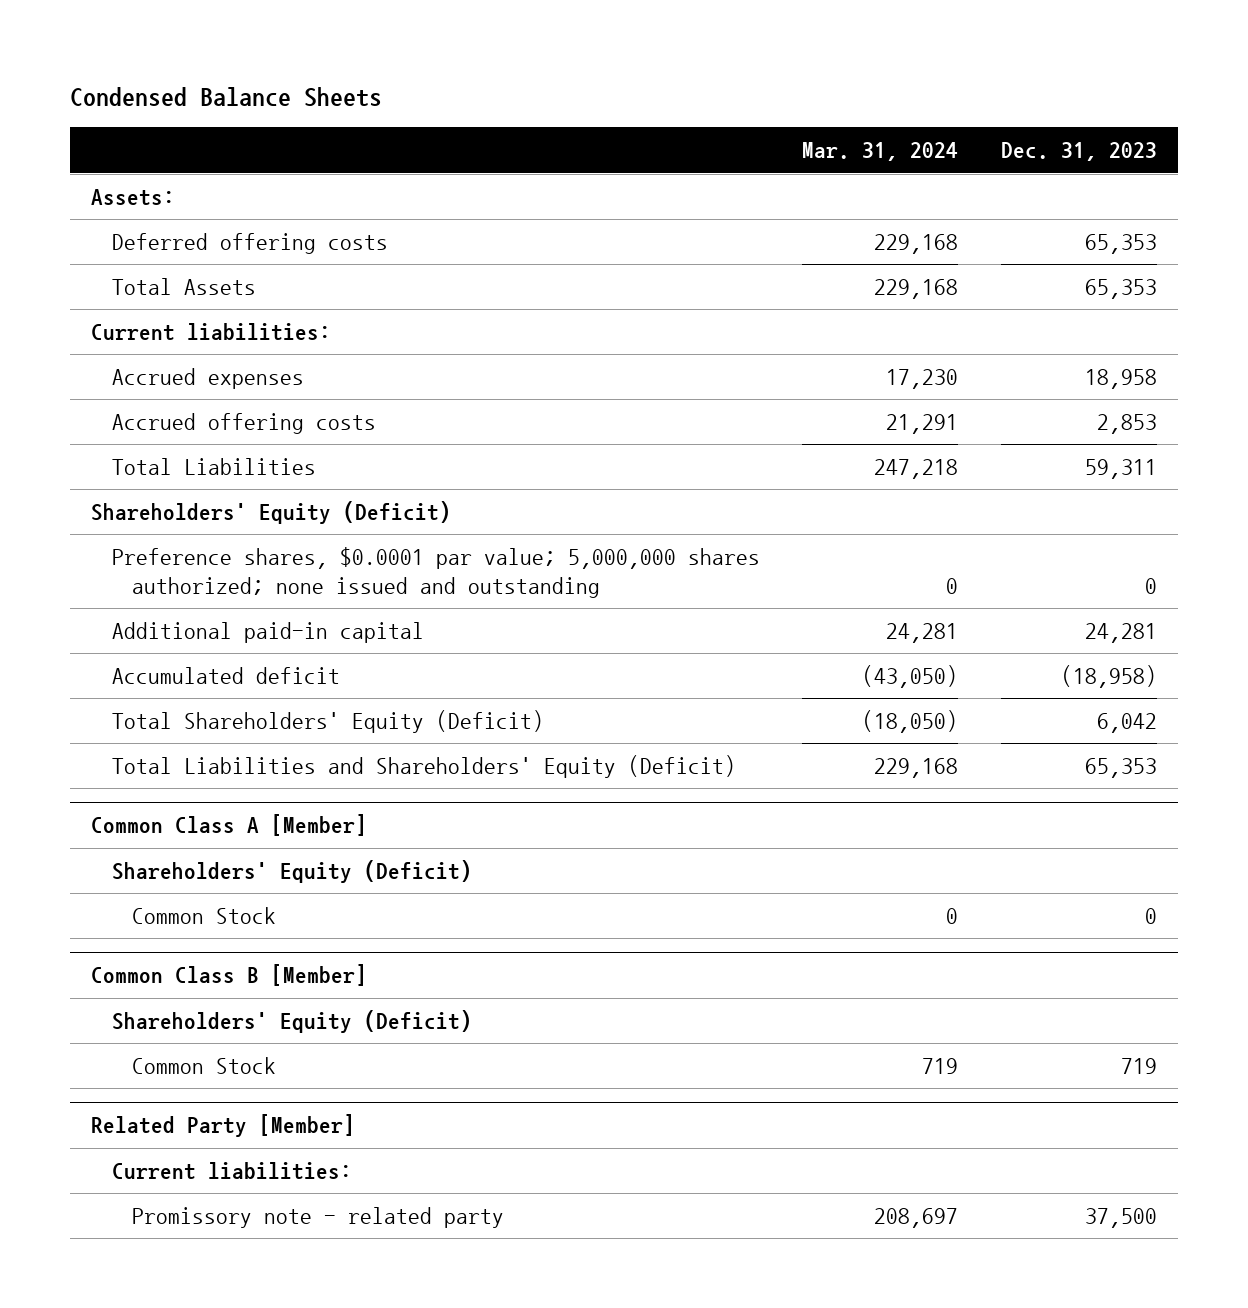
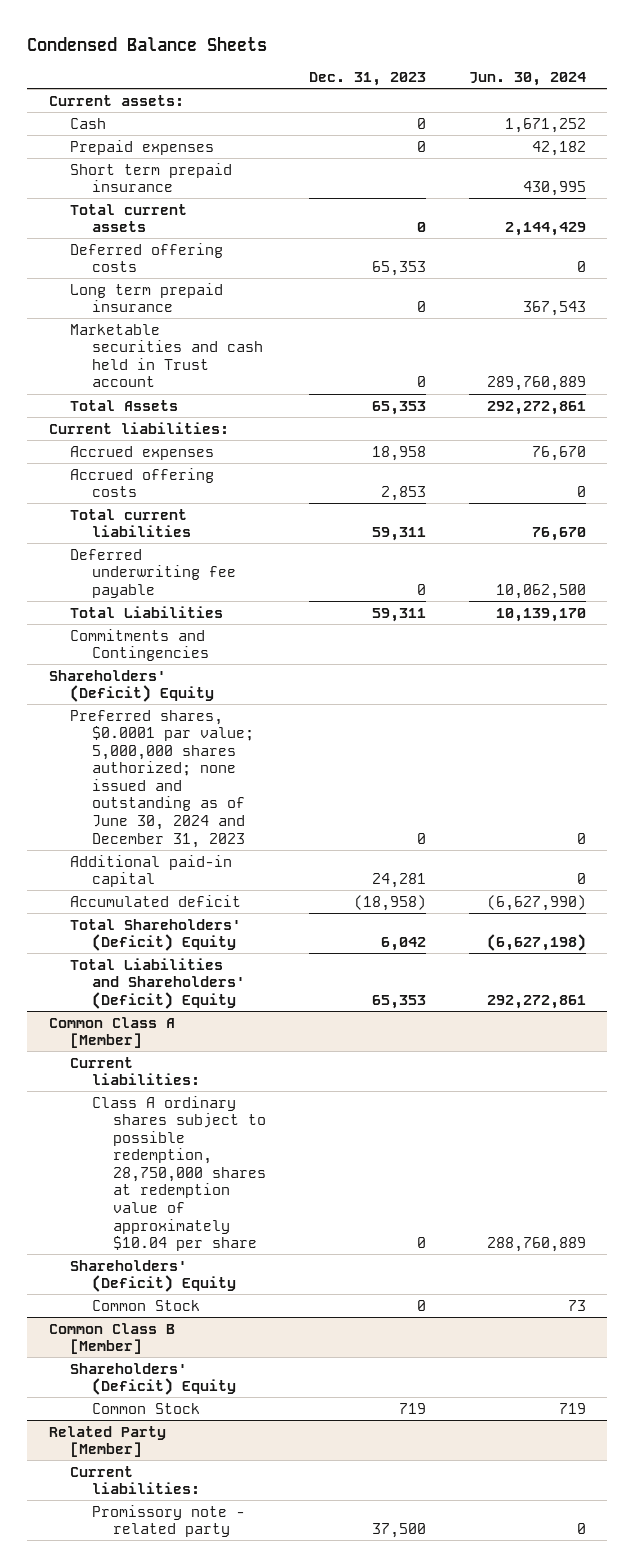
- | Mar. 31, 2024 | Dec. 31, 2023
+ | Dec. 31, 2023 | Jun. 30, 2024
- Assets:
+ Current assets:
+ Cash | 0 | 1,671,252
+ Prepaid expenses | 0 | 42,182
+ Short term prepaid insurance | | 430,995
+ Total current assets | 0 | 2,144,429
+ Long term prepaid insurance | 0 | 367,543
+ Marketable securities and cash held in Trust account | 0 | 289,760,889
+ Total current liabilities | 59,311 | 76,670
+ Deferred underwriting fee payable | 0 | 10,062,500
- Shareholders' Equity (Deficit)
- Preference shares, $0.0001 par value; 5,000,000 shares authorized; none issued and outstanding | 0 | 0
+ Commitments and Contingencies
+ Shareholders' (Deficit) Equity
+ Preferred shares, $0.0001 par value; 5,000,000 shares authorized; none issued and outstanding as of June 30, 2024 and December 31, 2023 | 0 | 0
- Total Shareholders' Equity (Deficit) | (18,050) | 6,042
- Total Liabilities and Shareholders' Equity (Deficit) | 229,168 | 65,353
+ Total Shareholders' (Deficit) Equity | 6,042 | (6,627,198)
+ Total Liabilities and Shareholders' (Deficit) Equity | 65,353 | 292,272,861
@ Common Class A [Member]
- Shareholders' Equity (Deficit)
+ Current liabilities:
+ Class A ordinary shares subject to possible redemption, 28,750,000 shares at redemption value of approximately $10.04 per share | 0 | 288,760,889
+ Shareholders' (Deficit) Equity
@ Common Class B [Member]
- Shareholders' Equity (Deficit)
+ Shareholders' (Deficit) Equity

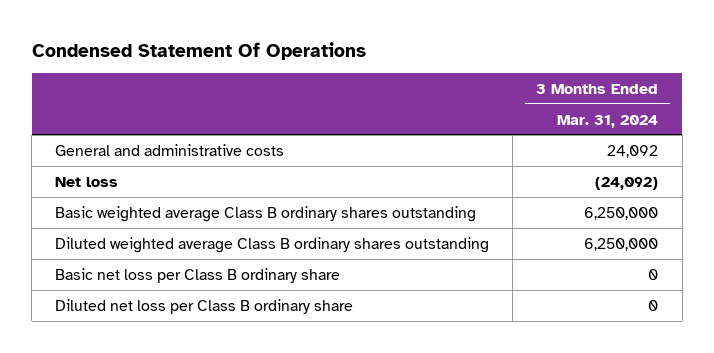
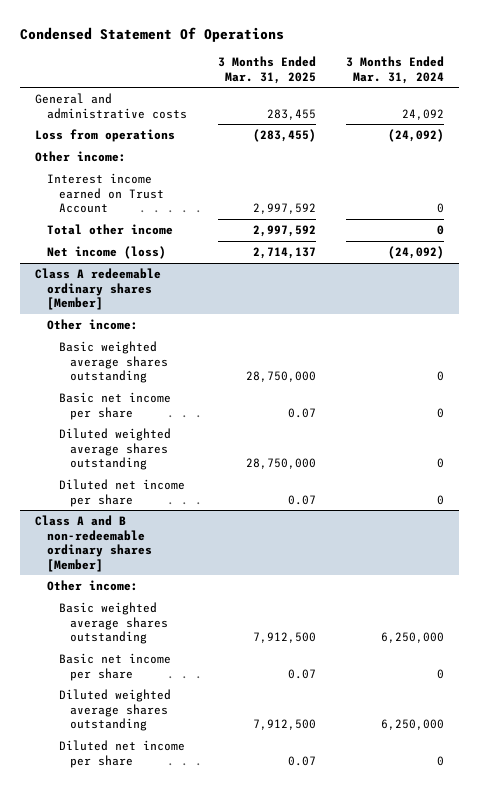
- | 3 Months Ended Mar. 31, 2024
+ | 3 Months Ended Mar. 31, 2025 | 3 Months Ended Mar. 31, 2024
- Net loss | (24,092)
- Basic weighted average Class B ordinary shares outstanding | 6,250,000
- Diluted weighted average Class B ordinary shares outstanding | 6,250,000
- Basic net loss per Class B ordinary share | 0
- Diluted net loss per Class B ordinary share | 0
+ Loss from operations | (283,455) | (24,092)
+ Other income:
+ Interest income earned on Trust Account | 2,997,592 | 0
+ Total other income | 2,997,592 | 0
+ Net income (loss) | 2,714,137 | (24,092)
+ Class A redeemable ordinary shares [Member]
+ Other income:
+ Basic weighted average shares outstanding | 28,750,000 | 0
+ Basic net income per share | 0.07 | 0
+ Diluted weighted average shares outstanding | 28,750,000 | 0
+ Diluted net income per share | 0.07 | 0
+ Class A and B non-redeemable ordinary shares [Member]
+ Other income:
+ Basic weighted average shares outstanding | 7,912,500 | 6,250,000
+ Basic net income per share | 0.07 | 0
+ Diluted weighted average shares outstanding | 7,912,500 | 6,250,000
+ Diluted net income per share | 0.07 | 0

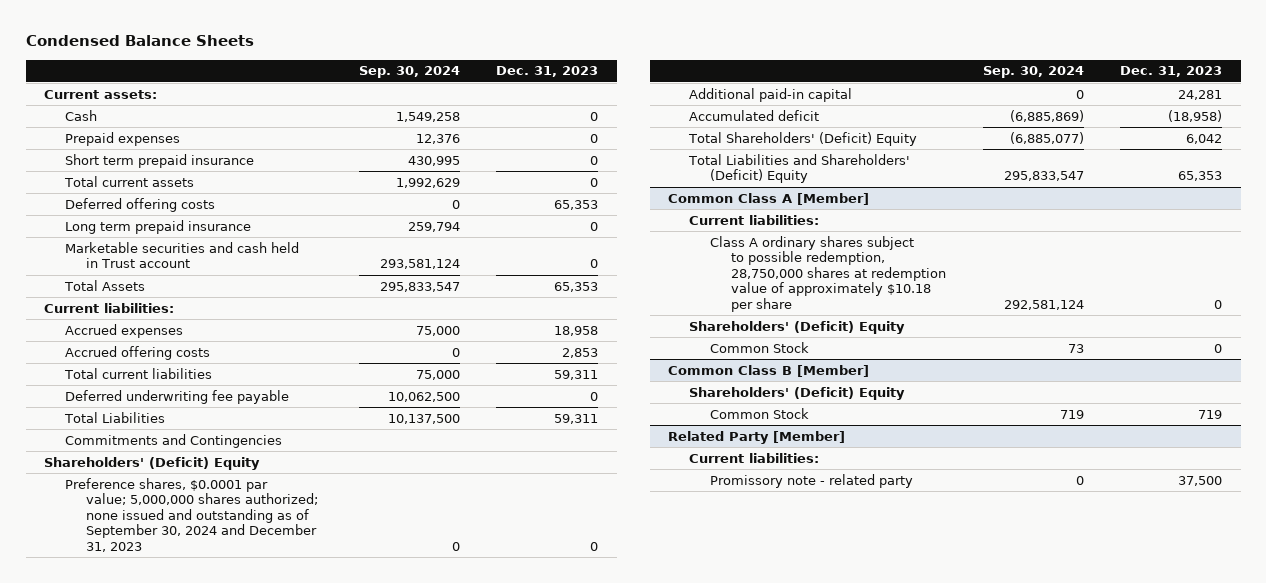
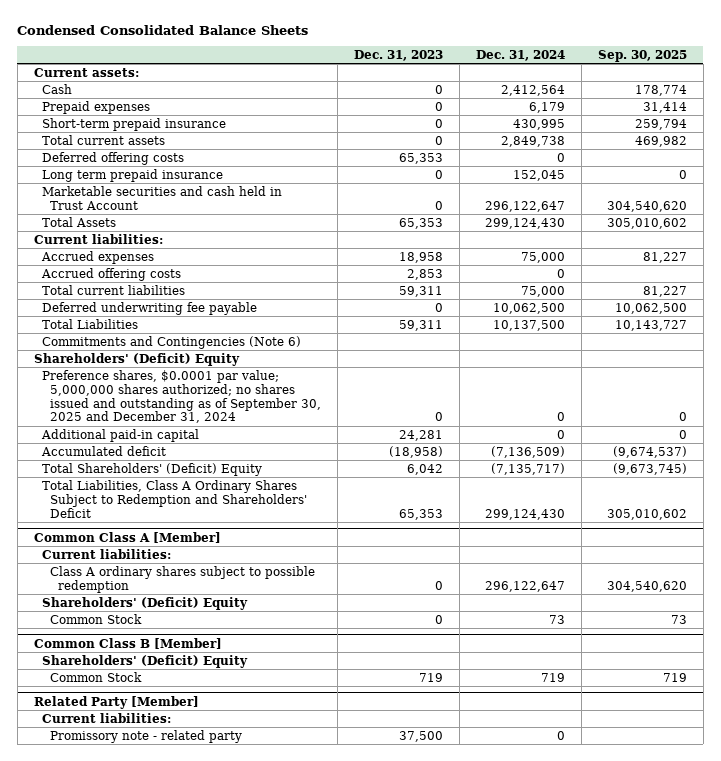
- Condensed Balance Sheets
+ Condensed Consolidated Balance Sheets
- | Sep. 30, 2024 | Dec. 31, 2023
+ | Dec. 31, 2023 | Dec. 31, 2024 | Sep. 30, 2025
- Short term prepaid insurance | 430,995 | 0
+ Short-term prepaid insurance | 0 | 430,995 | 259,794
- Marketable securities and cash held in Trust account | 293,581,124 | 0
+ Marketable securities and cash held in Trust Account | 0 | 296,122,647 | 304,540,620
- Commitments and Contingencies
+ Commitments and Contingencies (Note 6)
- Preference shares, $0.0001 par value; 5,000,000 shares authorized; none issued and outstanding as of September 30, 2024 and December 31, 2023 | 0 | 0
+ Preference shares, $0.0001 par value; 5,000,000 shares authorized; no shares issued and outstanding as of September 30, 2025 and December 31, 2024 | 0 | 0 | 0
- Total Liabilities and Shareholders' (Deficit) Equity | 295,833,547 | 65,353
+ Total Liabilities, Class A Ordinary Shares Subject to Redemption and Shareholders' Deficit | 65,353 | 299,124,430 | 305,010,602
@ Common Class A [Member]
- Class A ordinary shares subject to possible redemption, 28,750,000 shares at redemption value of approximately $10.18 per share | 292,581,124 | 0
+ Class A ordinary shares subject to possible redemption | 0 | 296,122,647 | 304,540,620

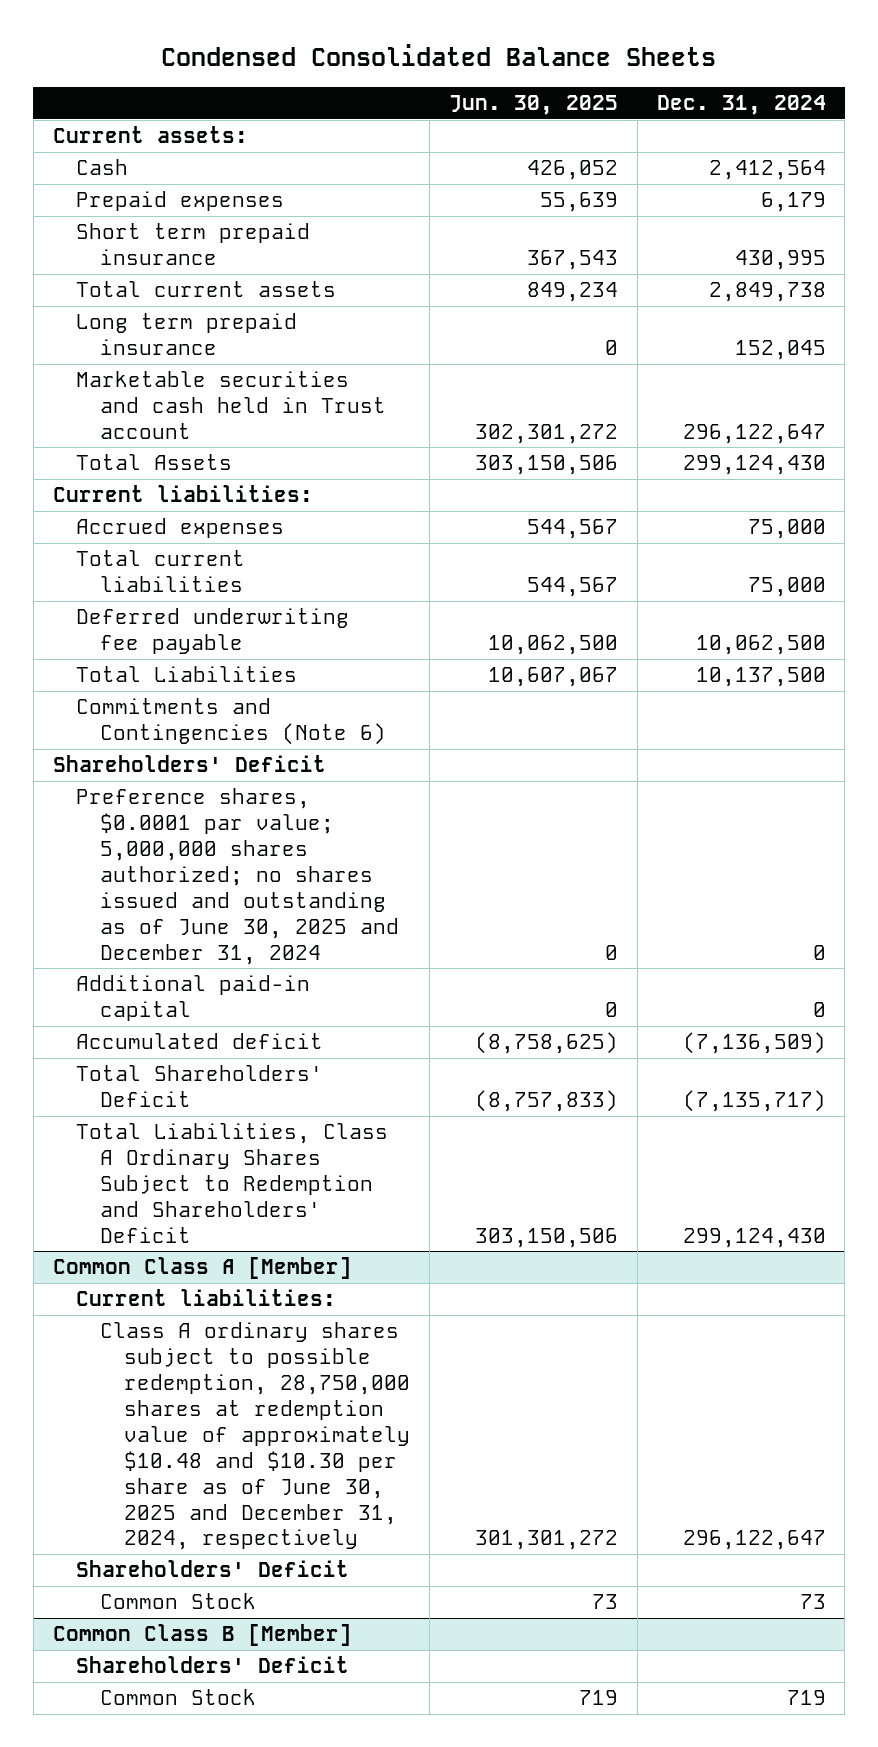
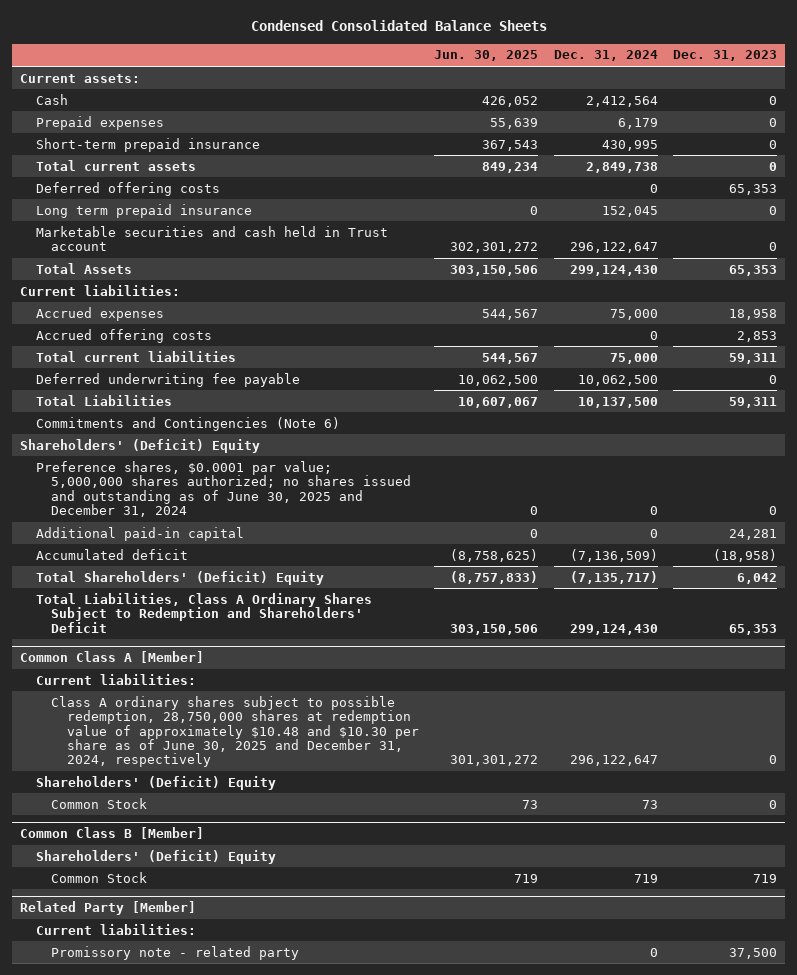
- | Jun. 30, 2025 | Dec. 31, 2024
+ | Jun. 30, 2025 | Dec. 31, 2024 | Dec. 31, 2023
- Short term prepaid insurance | 367,543 | 430,995
+ Short-term prepaid insurance | 367,543 | 430,995 | 0
+ Deferred offering costs | | 0 | 65,353
+ Accrued offering costs | | 0 | 2,853
- Shareholders' Deficit
+ Shareholders' (Deficit) Equity
- Total Shareholders' Deficit | (8,757,833) | (7,135,717)
+ Total Shareholders' (Deficit) Equity | (8,757,833) | (7,135,717) | 6,042
@ Common Class A [Member]
- Shareholders' Deficit
+ Shareholders' (Deficit) Equity
@ Common Class B [Member]
- Shareholders' Deficit
+ Shareholders' (Deficit) Equity
+ Related Party [Member]
+ Current liabilities:
+ Promissory note - related party | | 0 | 37,500

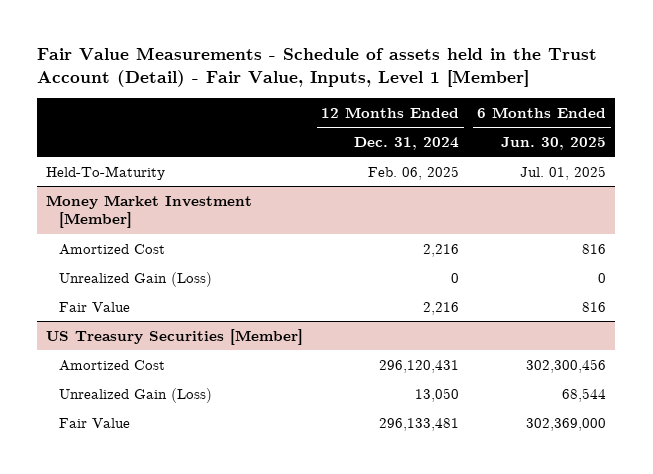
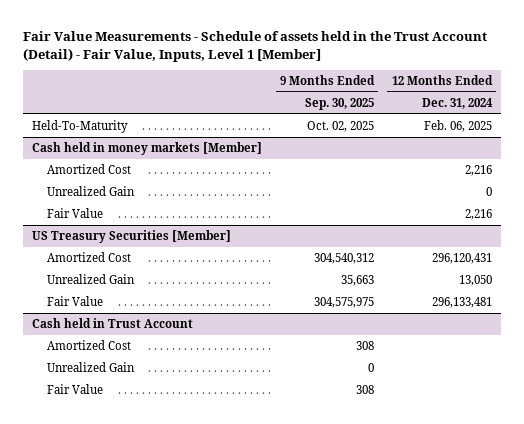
- | 12 Months Ended Dec. 31, 2024 | 6 Months Ended Jun. 30, 2025
+ | 9 Months Ended Sep. 30, 2025 | 12 Months Ended Dec. 31, 2024
- Money Market Investment [Member]
+ Cash held in money markets [Member]
- Unrealized Gain (Loss) | 0 | 0
+ Unrealized Gain | | 0
@ US Treasury Securities [Member]
- Unrealized Gain (Loss) | 13,050 | 68,544
+ Unrealized Gain | 35,663 | 13,050
+ Cash held in Trust Account
+ Amortized Cost | 308 |
+ Unrealized Gain | 0 |
+ Fair Value | 308 |

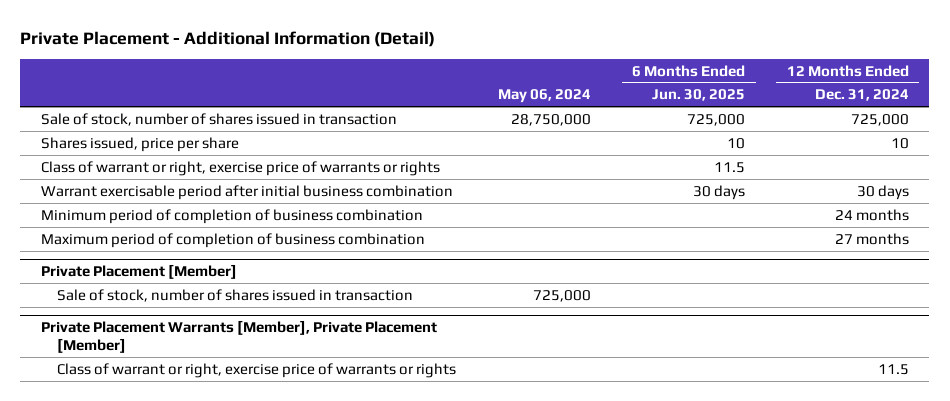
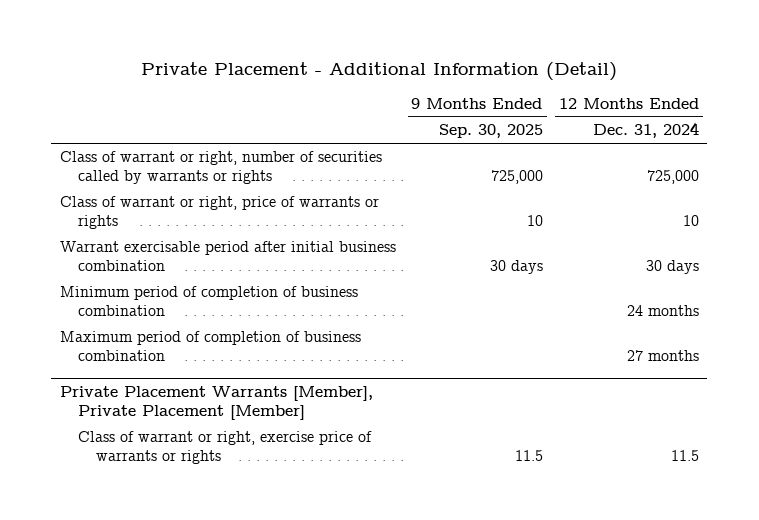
- | May 06, 2024 | 6 Months Ended Jun. 30, 2025 | 12 Months Ended Dec. 31, 2024
+ | 9 Months Ended Sep. 30, 2025 | 12 Months Ended Dec. 31, 2024
- Sale of stock, number of shares issued in transaction | 28,750,000 | 725,000 | 725,000
- Shares issued, price per share | | 10 | 10
- Class of warrant or right, exercise price of warrants or rights | | 11.5 |
+ Class of warrant or right, number of securities called by warrants or rights | 725,000 | 725,000
+ Class of warrant or right, price of warrants or rights | 10 | 10
- Private Placement [Member]
- Sale of stock, number of shares issued in transaction | 725,000 | |

